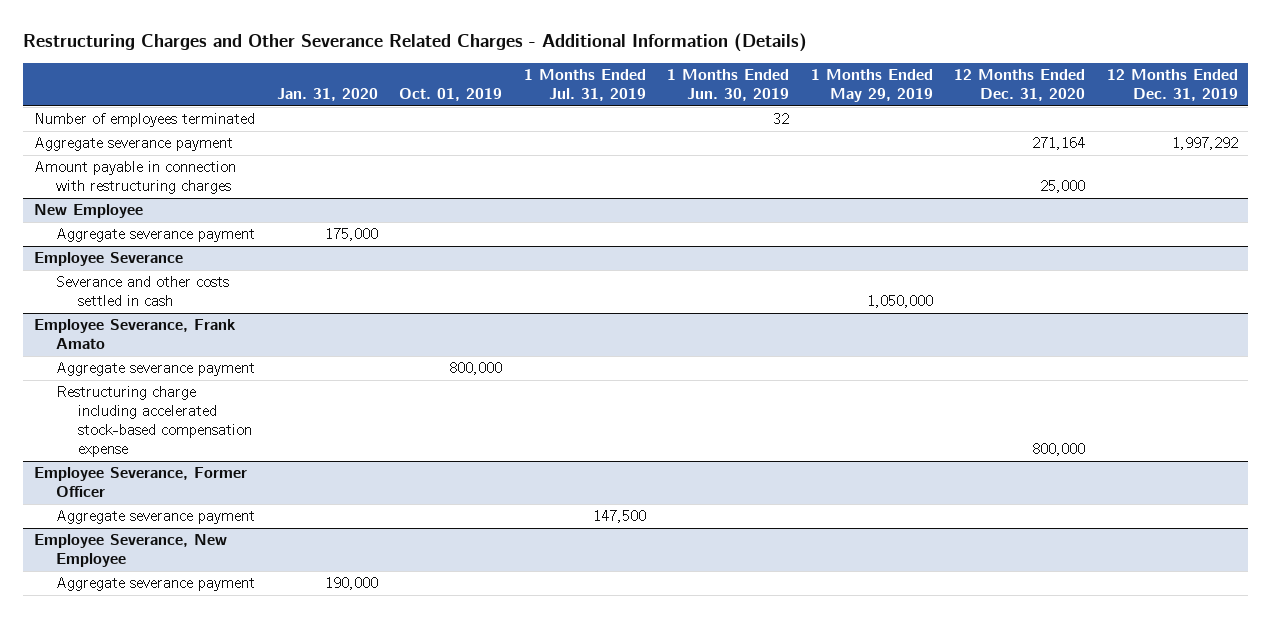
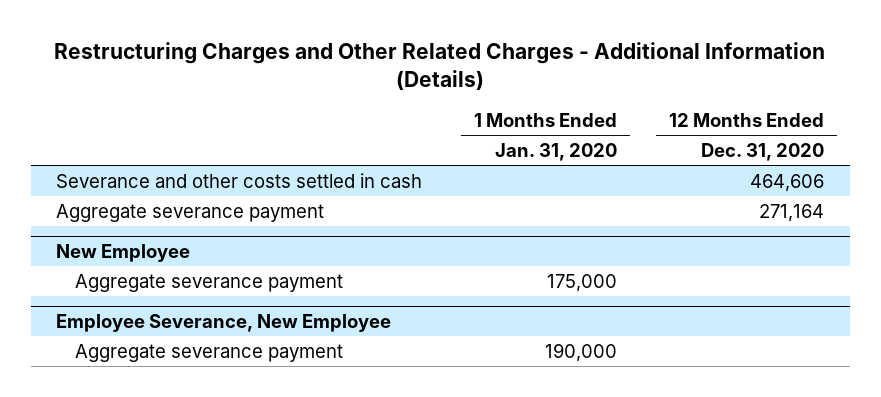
- Restructuring Charges and Other Severance Related Charges - Additional Information (Details)
+ Restructuring Charges and Other Related Charges - Additional Information (Details)
- | Jan. 31, 2020 | Oct. 01, 2019 | 1 Months Ended Jul. 31, 2019 | 1 Months Ended Jun. 30, 2019 | 1 Months Ended May 29, 2019 | 12 Months Ended Dec. 31, 2020 | 12 Months Ended Dec. 31, 2019
+ | 1 Months Ended Jan. 31, 2020 | 12 Months Ended Dec. 31, 2020
- Number of employees terminated | | | | 32 | | |
+ Severance and other costs settled in cash | | 464,606
- Amount payable in connection with restructuring charges | | | | | | 25,000 |
- Employee Severance
- Severance and other costs settled in cash | | | | | 1,050,000 | |
- Employee Severance, Frank Amato
- Aggregate severance payment | | 800,000 | | | | |
- Restructuring charge including accelerated stock-based compensation expense | | | | | | 800,000 |
- Employee Severance, Former Officer
- Aggregate severance payment | | | 147,500 | | | |

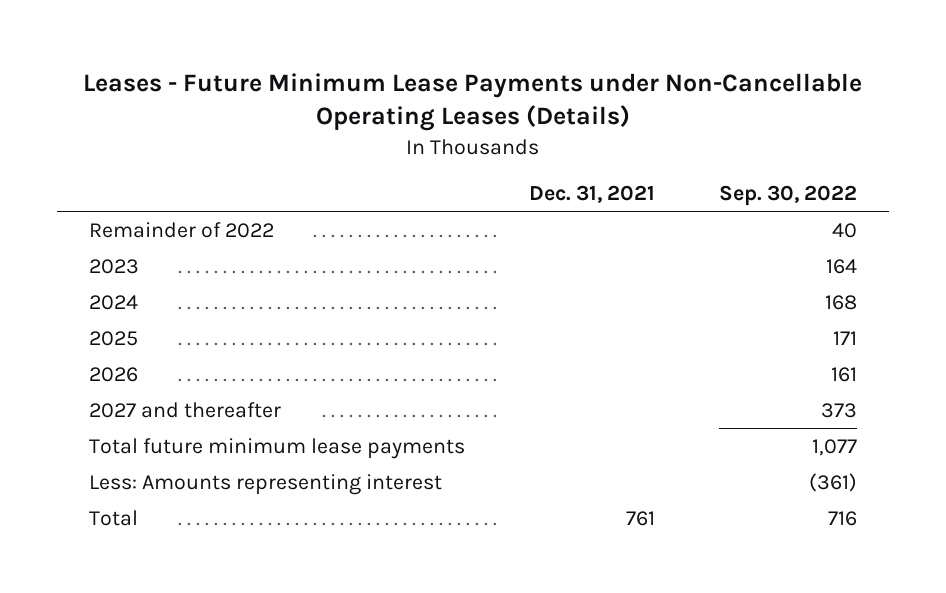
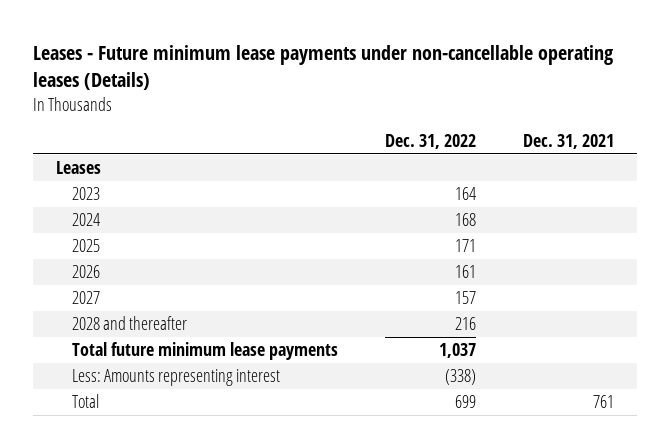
- Leases - Future Minimum Lease Payments under Non-Cancellable Operating Leases (Details)
+ Leases - Future minimum lease payments under non-cancellable operating leases (Details)
- | Dec. 31, 2021 | Sep. 30, 2022
+ | Dec. 31, 2022 | Dec. 31, 2021
- Remainder of 2022 | | 40
+ Leases
- 2027 and thereafter | | 373
+ 2027 | 157 |
+ 2028 and thereafter | 216 |

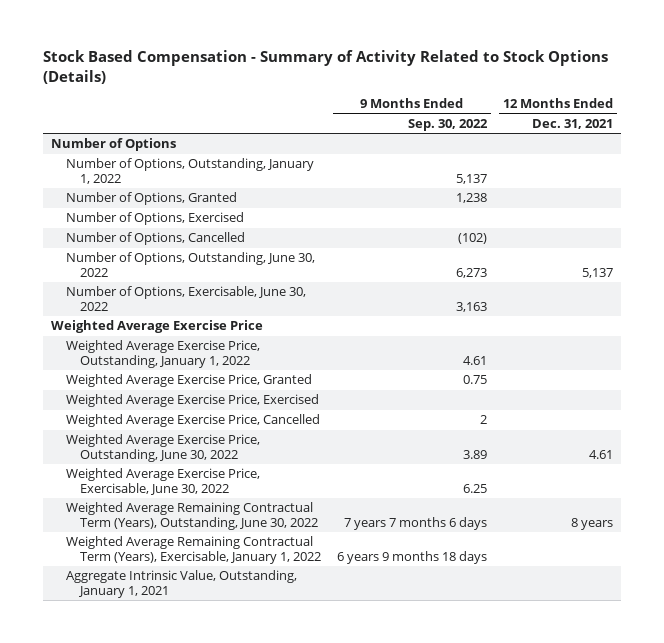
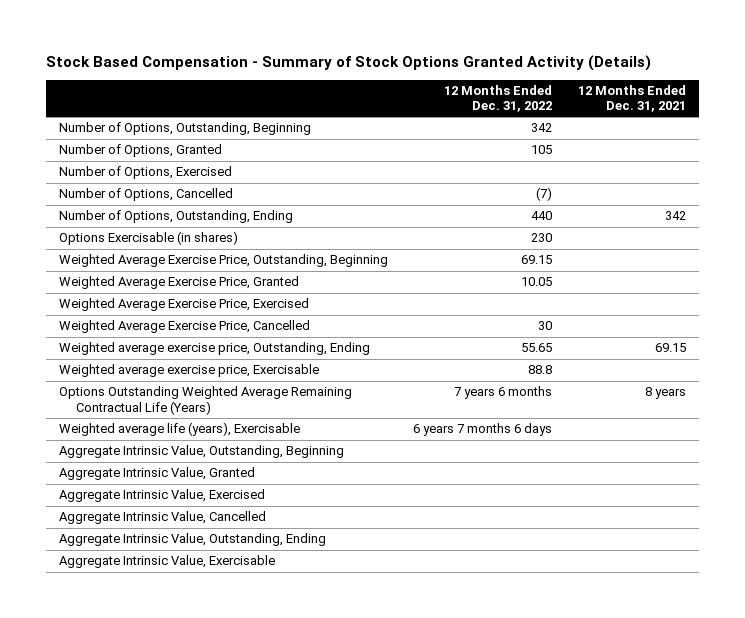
- Stock Based Compensation - Summary of Activity Related to Stock Options (Details)
+ Stock Based Compensation - Summary of Stock Options Granted Activity (Details)
- | 9 Months Ended Sep. 30, 2022 | 12 Months Ended Dec. 31, 2021
+ | 12 Months Ended Dec. 31, 2022 | 12 Months Ended Dec. 31, 2021
- Number of Options
- Number of Options, Outstanding, January 1, 2022 | 5,137 |
+ Number of Options, Outstanding, Beginning | 342 |
- Number of Options, Outstanding, June 30, 2022 | 6,273 | 5,137
- Number of Options, Exercisable, June 30, 2022 | 3,163 |
- Weighted Average Exercise Price
- Weighted Average Exercise Price, Outstanding, January 1, 2022 | 4.61 |
+ Number of Options, Outstanding, Ending | 440 | 342
+ Options Exercisable (in shares) | 230 |
+ Weighted Average Exercise Price, Outstanding, Beginning | 69.15 |
- Weighted Average Exercise Price, Outstanding, June 30, 2022 | 3.89 | 4.61
- Weighted Average Exercise Price, Exercisable, June 30, 2022 | 6.25 |
- Weighted Average Remaining Contractual Term (Years), Outstanding, June 30, 2022 | 7 years 7 months 6 days | 8 years
- Weighted Average Remaining Contractual Term (Years), Exercisable, January 1, 2022 | 6 years 9 months 18 days |
- Aggregate Intrinsic Value, Outstanding, January 1, 2021
+ Weighted average exercise price, Outstanding, Ending | 55.65 | 69.15
+ Weighted average exercise price, Exercisable | 88.8 |
+ Options Outstanding Weighted Average Remaining Contractual Life (Years) | 7 years 6 months | 8 years
+ Weighted average life (years), Exercisable | 6 years 7 months 6 days |
+ Aggregate Intrinsic Value, Outstanding, Beginning
+ Aggregate Intrinsic Value, Granted
+ Aggregate Intrinsic Value, Exercised
+ Aggregate Intrinsic Value, Cancelled
+ Aggregate Intrinsic Value, Outstanding, Ending
+ Aggregate Intrinsic Value, Exercisable

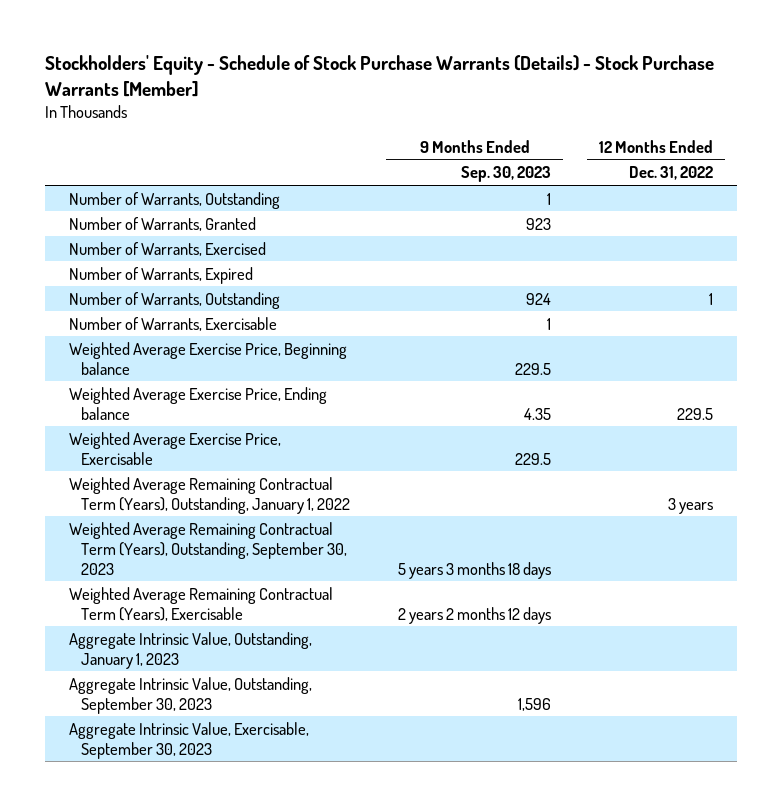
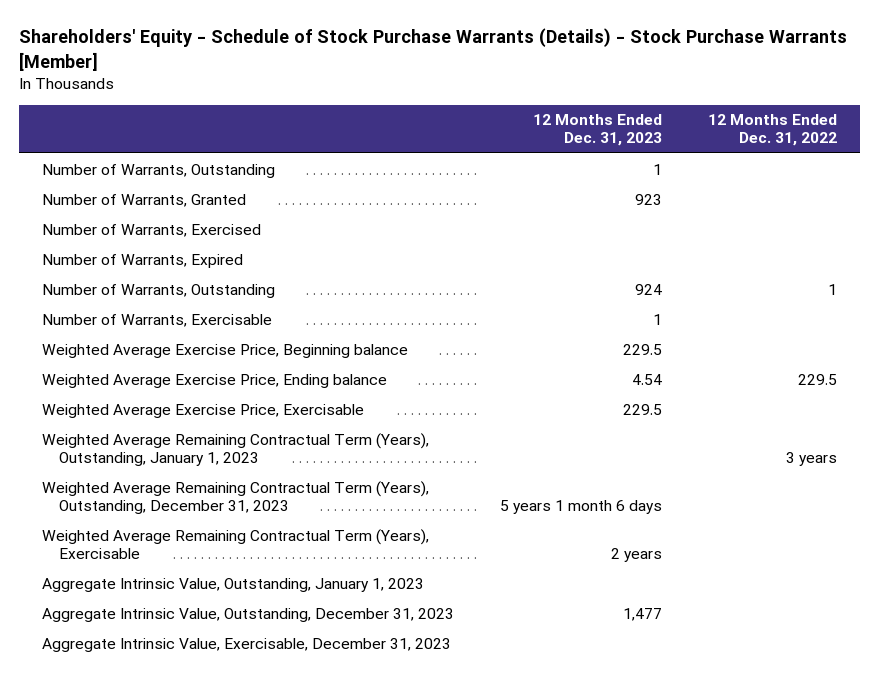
- Stockholders' Equity - Schedule of Stock Purchase Warrants (Details) - Stock Purchase Warrants [Member]
+ Shareholders' Equity - Schedule of Stock Purchase Warrants (Details) - Stock Purchase Warrants [Member]
- | 9 Months Ended Sep. 30, 2023 | 12 Months Ended Dec. 31, 2022
+ | 12 Months Ended Dec. 31, 2023 | 12 Months Ended Dec. 31, 2022
- Weighted Average Remaining Contractual Term (Years), Outstanding, January 1, 2022 | | 3 years
- Weighted Average Remaining Contractual Term (Years), Outstanding, September 30, 2023 | 5 years 3 months 18 days |
+ Weighted Average Remaining Contractual Term (Years), Outstanding, January 1, 2023 | | 3 years
+ Weighted Average Remaining Contractual Term (Years), Outstanding, December 31, 2023 | 5 years 1 month 6 days |
- Aggregate Intrinsic Value, Outstanding, September 30, 2023 | 1,596 |
- Aggregate Intrinsic Value, Exercisable, September 30, 2023
+ Aggregate Intrinsic Value, Outstanding, December 31, 2023 | 1,477 |
+ Aggregate Intrinsic Value, Exercisable, December 31, 2023

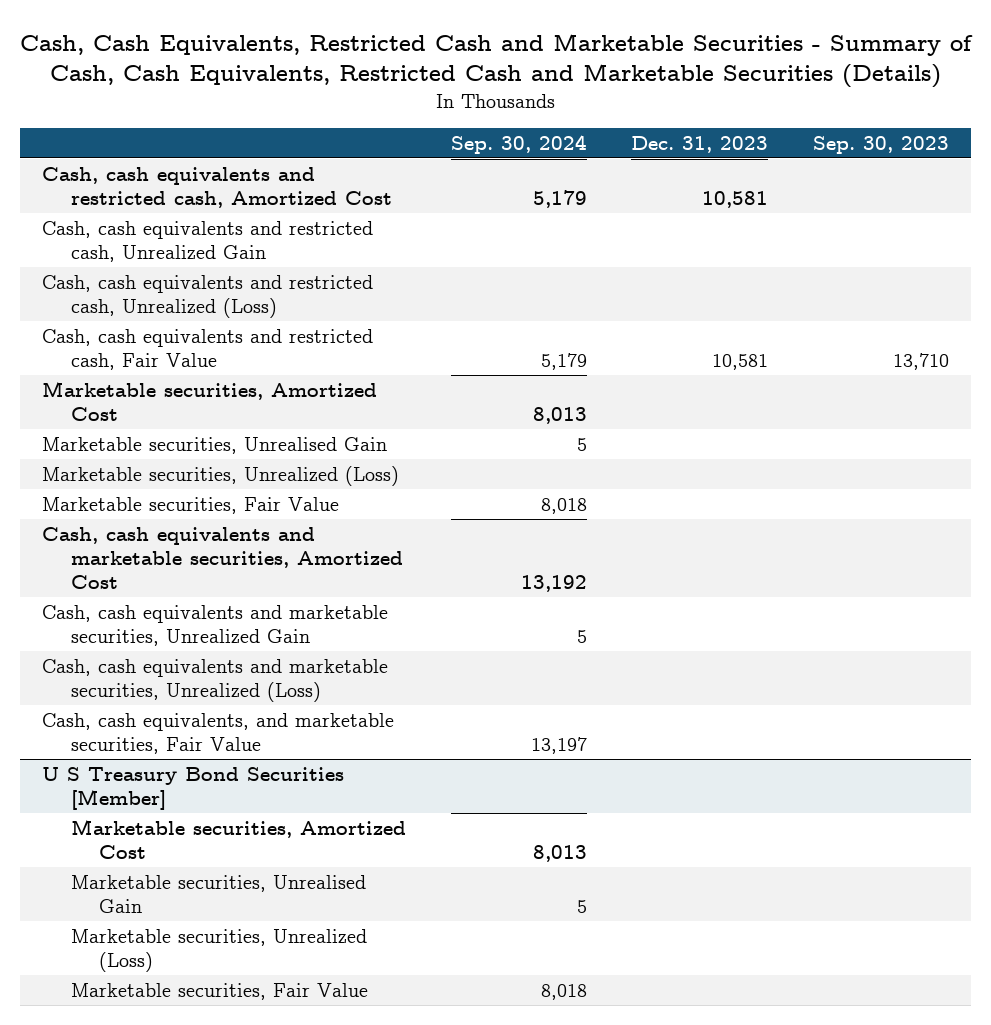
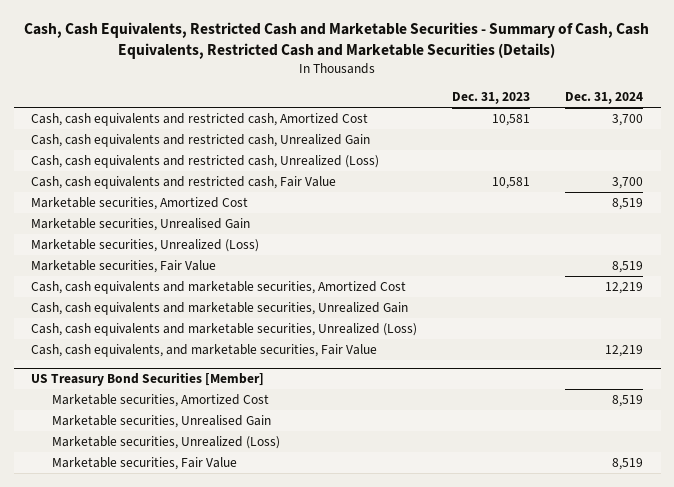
- | Sep. 30, 2024 | Dec. 31, 2023 | Sep. 30, 2023
+ | Dec. 31, 2023 | Dec. 31, 2024
- U S Treasury Bond Securities [Member]
+ US Treasury Bond Securities [Member]

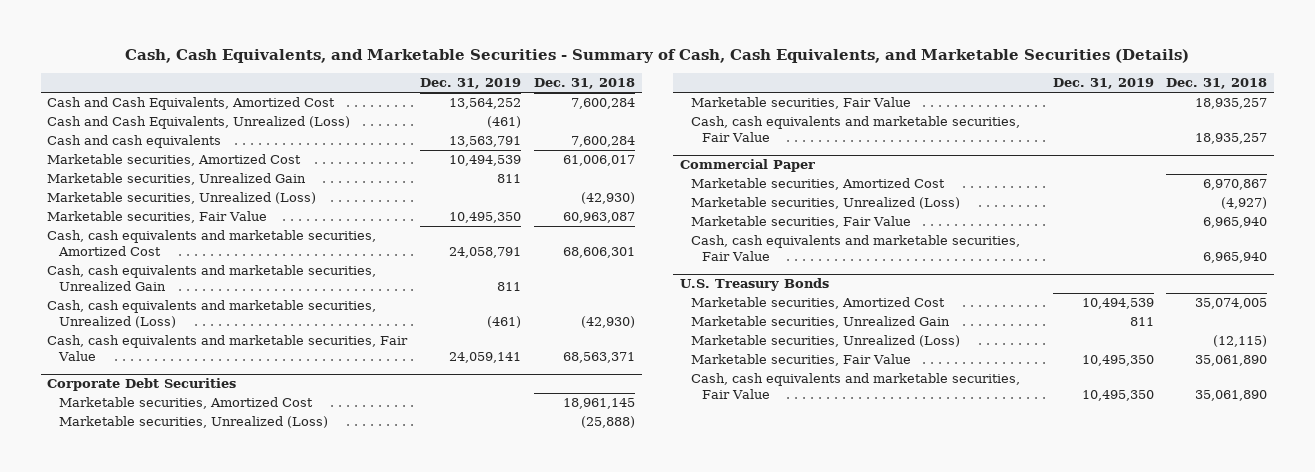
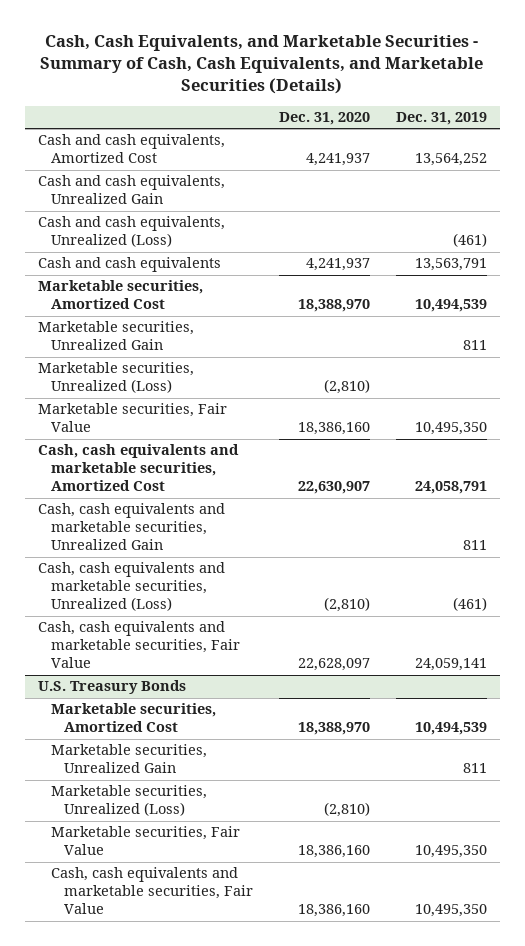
- | Dec. 31, 2019 | Dec. 31, 2018
+ | Dec. 31, 2020 | Dec. 31, 2019
- Cash and Cash Equivalents, Amortized Cost | 13,564,252 | 7,600,284
- Cash and Cash Equivalents, Unrealized (Loss) | (461) |
+ Cash and cash equivalents, Amortized Cost | 4,241,937 | 13,564,252
+ Cash and cash equivalents, Unrealized Gain
+ Cash and cash equivalents, Unrealized (Loss) | | (461)
- Corporate Debt Securities
- Marketable securities, Amortized Cost | | 18,961,145
- Marketable securities, Unrealized (Loss) | | (25,888)
- Marketable securities, Fair Value | | 18,935,257
- Cash, cash equivalents and marketable securities, Fair Value | | 18,935,257
- Commercial Paper
- Marketable securities, Amortized Cost | | 6,970,867
- Marketable securities, Unrealized (Loss) | | (4,927)
- Marketable securities, Fair Value | | 6,965,940
- Cash, cash equivalents and marketable securities, Fair Value | | 6,965,940

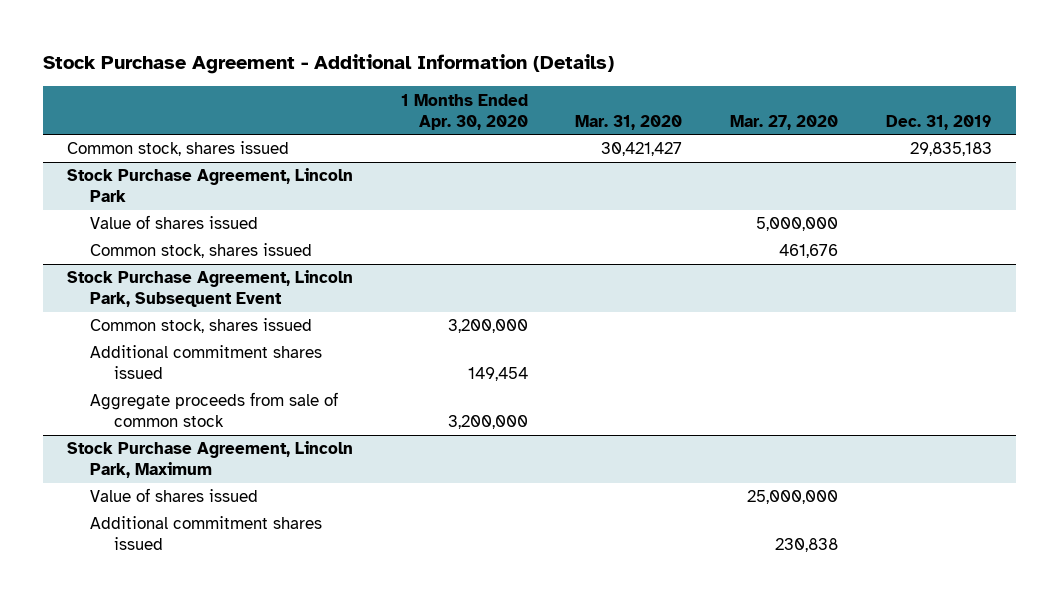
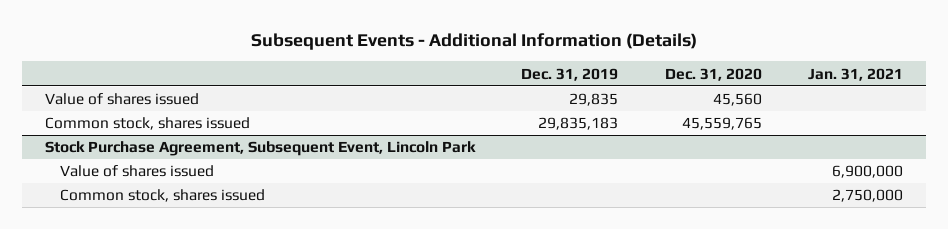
- Stock Purchase Agreement - Additional Information (Details)
+ Subsequent Events - Additional Information (Details)
- | 1 Months Ended Apr. 30, 2020 | Mar. 31, 2020 | Mar. 27, 2020 | Dec. 31, 2019
+ | Dec. 31, 2019 | Dec. 31, 2020 | Jan. 31, 2021
+ Value of shares issued | 29,835 | 45,560 |
- Stock Purchase Agreement, Lincoln Park
- Value of shares issued | | | 5,000,000 |
- Common stock, shares issued | | | 461,676 |
- Stock Purchase Agreement, Lincoln Park, Subsequent Event
+ Stock Purchase Agreement, Subsequent Event, Lincoln Park
+ Value of shares issued | | | 6,900,000
- Additional commitment shares issued | 149,454 | | |
- Aggregate proceeds from sale of common stock | 3,200,000 | | |
- Stock Purchase Agreement, Lincoln Park, Maximum
- Value of shares issued | | | 25,000,000 |
- Additional commitment shares issued | | | 230,838 |

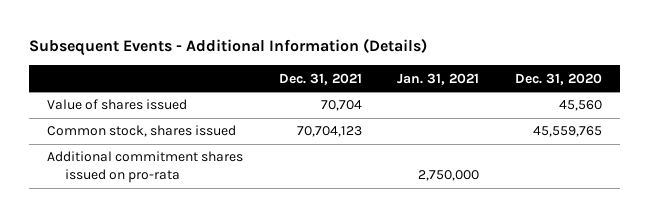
- | Dec. 31, 2019 | Dec. 31, 2020 | Jan. 31, 2021
+ | Dec. 31, 2021 | Jan. 31, 2021 | Dec. 31, 2020
- Stock Purchase Agreement, Subsequent Event, Lincoln Park
- Value of shares issued | | | 6,900,000
- Common stock, shares issued | | | 2,750,000
+ Additional commitment shares issued on pro-rata | | 2,750,000 |

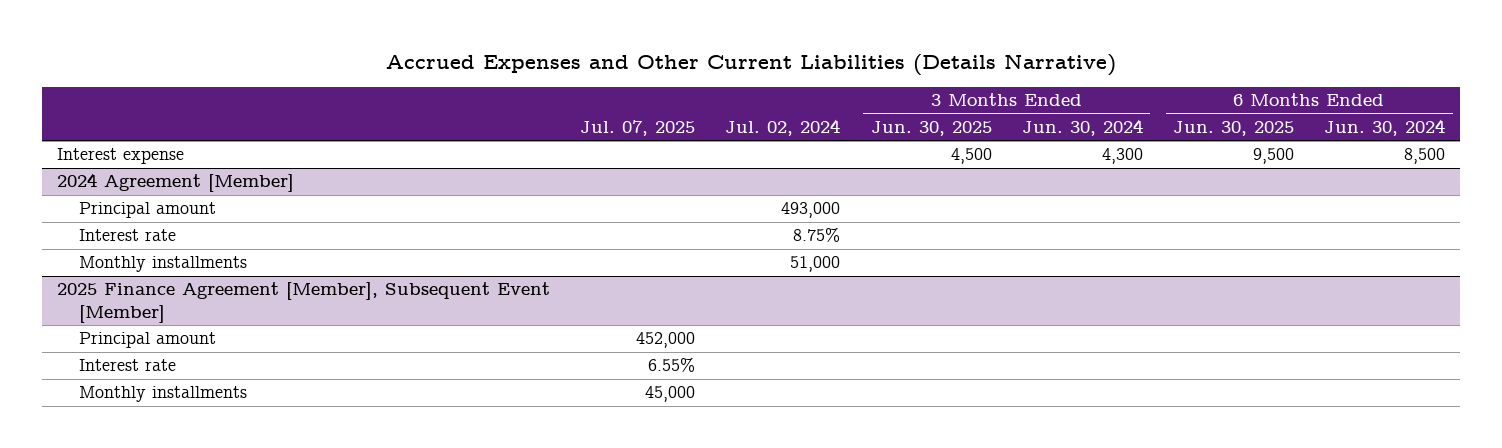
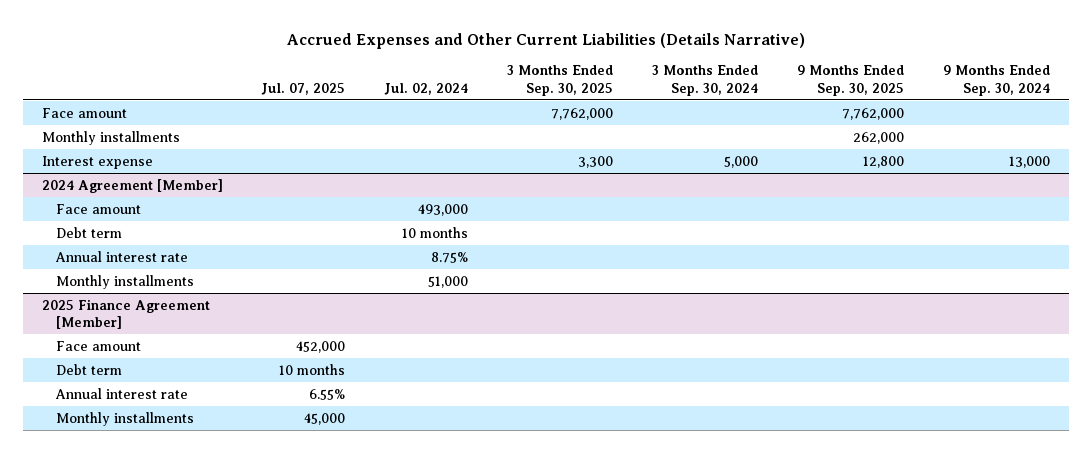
- | Jul. 07, 2025 | Jul. 02, 2024 | 3 Months Ended Jun. 30, 2025 | 3 Months Ended Jun. 30, 2024 | 6 Months Ended Jun. 30, 2025 | 6 Months Ended Jun. 30, 2024
+ | Jul. 07, 2025 | Jul. 02, 2024 | 3 Months Ended Sep. 30, 2025 | 3 Months Ended Sep. 30, 2024 | 9 Months Ended Sep. 30, 2025 | 9 Months Ended Sep. 30, 2024
+ Face amount | | | 7,762,000 | | 7,762,000 |
+ Monthly installments | | | | | 262,000 |
@ 2024 Agreement [Member]
- Principal amount | | 493,000 | | | |
- Interest rate | | 8.75% | | | |
+ Face amount | | 493,000 | | | |
+ Debt term | | 10 months | | | |
+ Annual interest rate | | 8.75% | | | |
- 2025 Finance Agreement [Member], Subsequent Event [Member]
- Principal amount | 452,000 | | | | |
- Interest rate | 6.55% | | | | |
+ 2025 Finance Agreement [Member]
+ Face amount | 452,000 | | | | |
+ Debt term | 10 months | | | | |
+ Annual interest rate | 6.55% | | | | |

